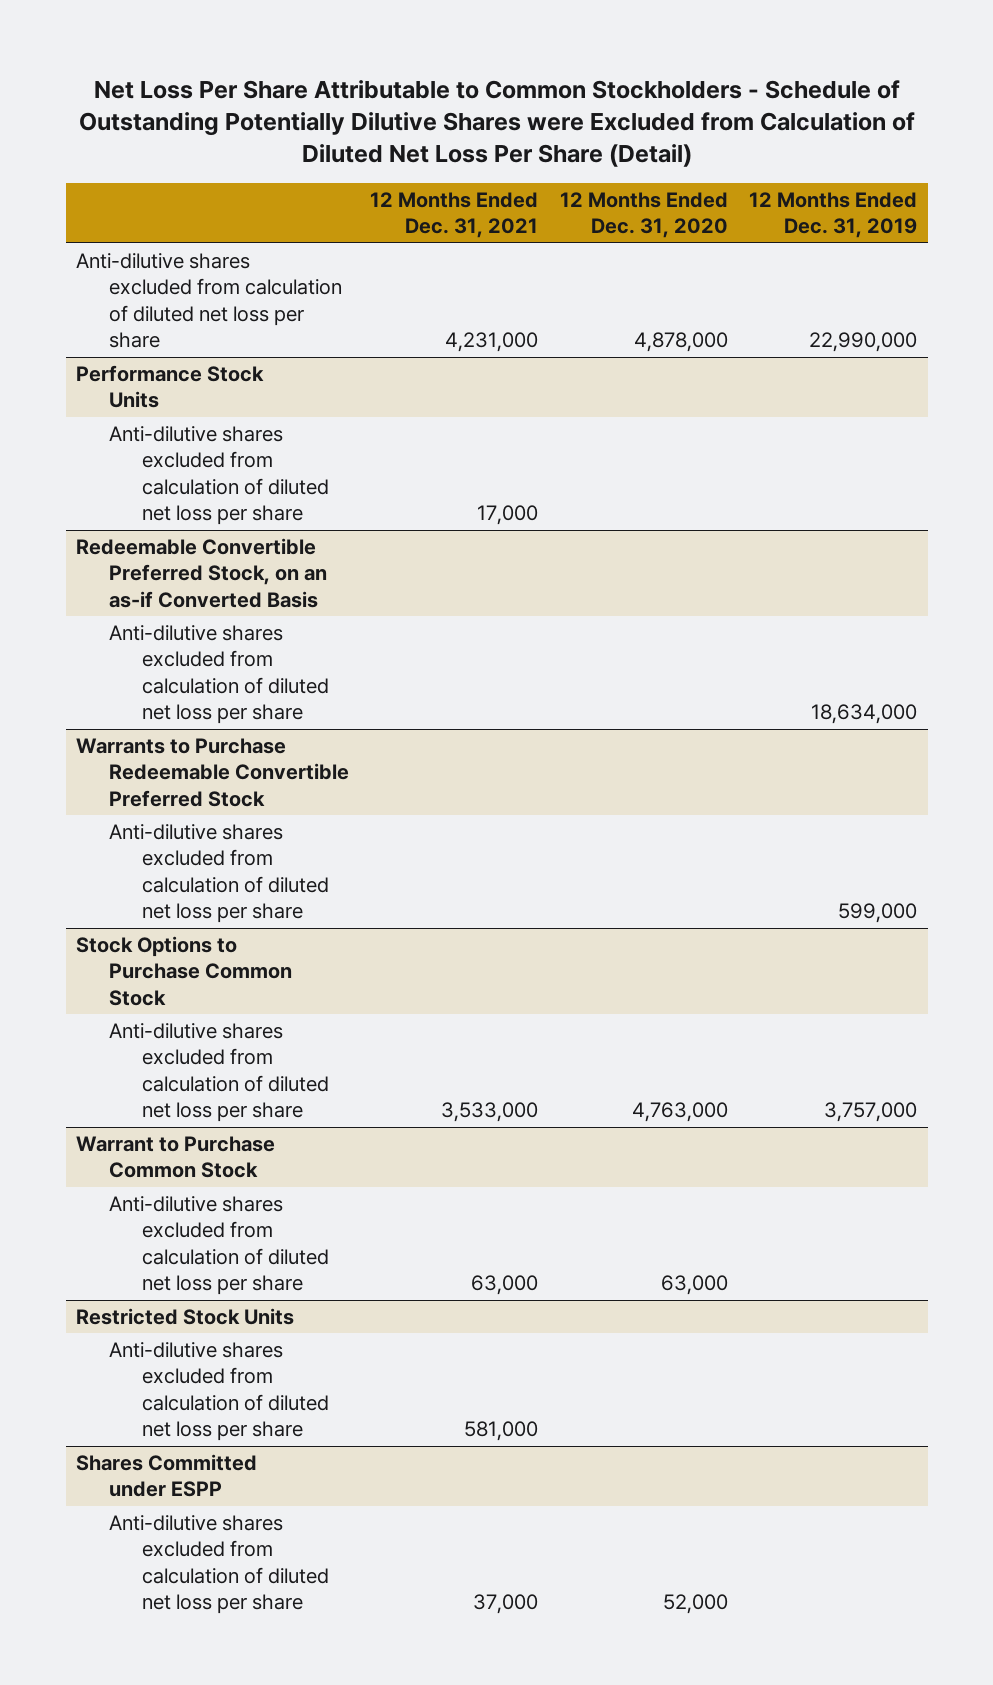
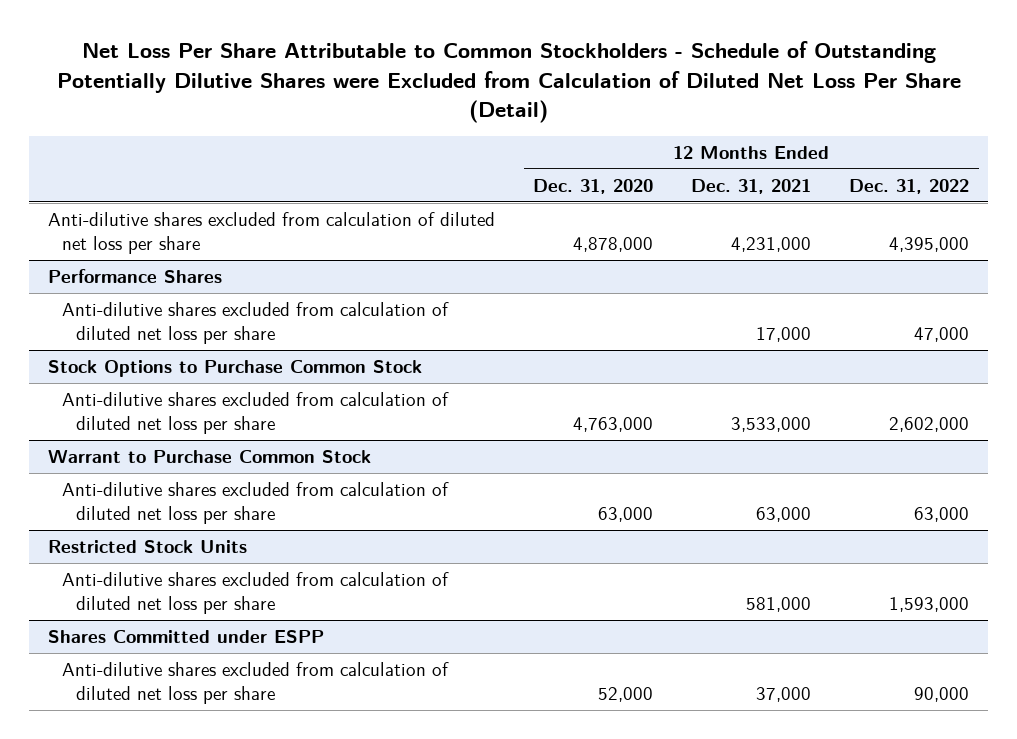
- | 12 Months Ended Dec. 31, 2021 | 12 Months Ended Dec. 31, 2020 | 12 Months Ended Dec. 31, 2019
+ | 12 Months Ended Dec. 31, 2020 | 12 Months Ended Dec. 31, 2021 | 12 Months Ended Dec. 31, 2022
- Performance Stock Units
+ Performance Shares
- Redeemable Convertible Preferred Stock, on an as-if Converted Basis
- Anti-dilutive shares excluded from calculation of diluted net loss per share | | | 18,634,000
- Warrants to Purchase Redeemable Convertible Preferred Stock
- Anti-dilutive shares excluded from calculation of diluted net loss per share | | | 599,000

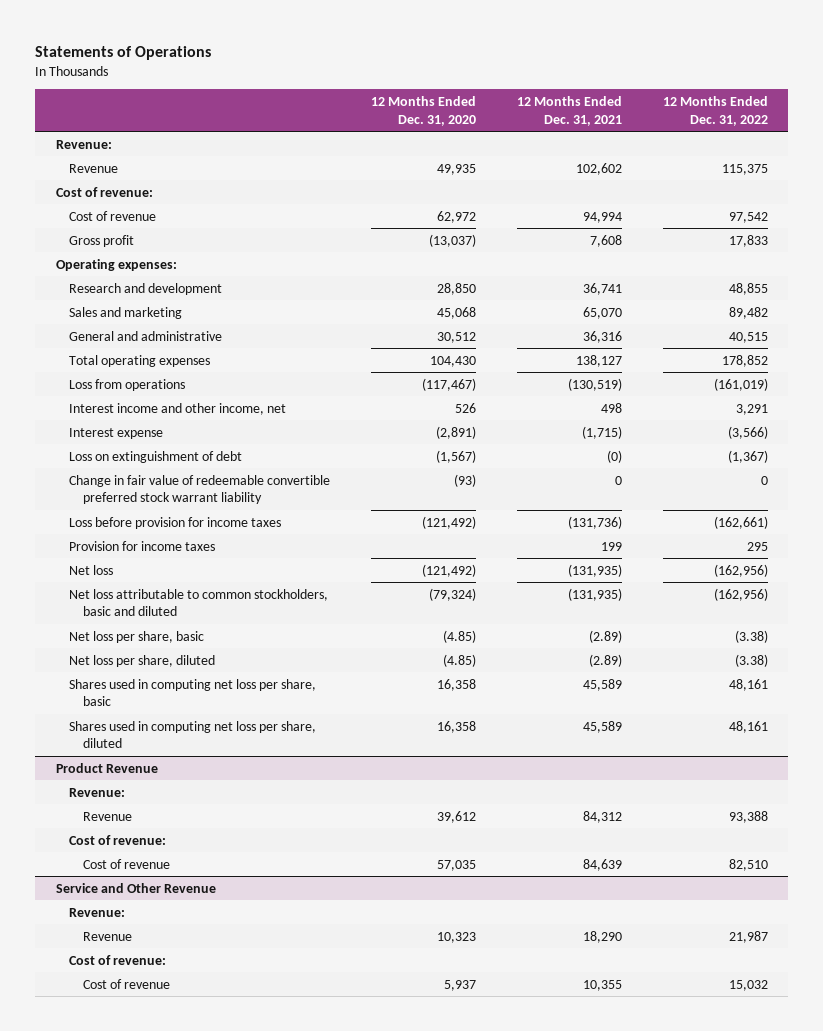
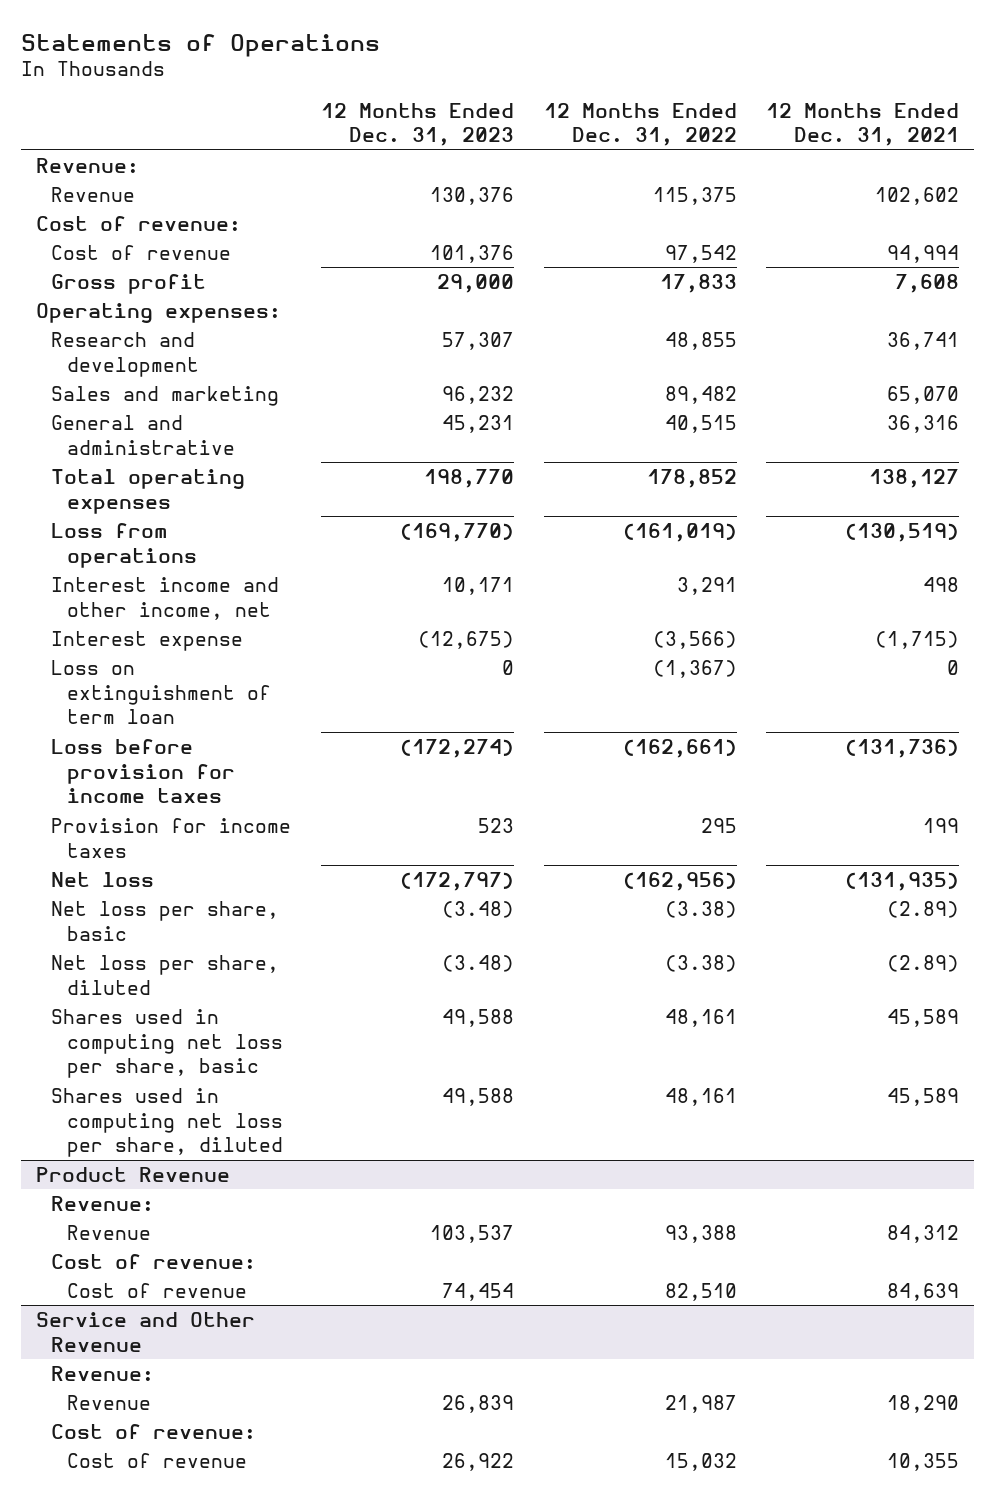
- | 12 Months Ended Dec. 31, 2020 | 12 Months Ended Dec. 31, 2021 | 12 Months Ended Dec. 31, 2022
+ | 12 Months Ended Dec. 31, 2023 | 12 Months Ended Dec. 31, 2022 | 12 Months Ended Dec. 31, 2021
- Loss on extinguishment of debt | (1,567) | (0) | (1,367)
- Change in fair value of redeemable convertible preferred stock warrant liability | (93) | 0 | 0
+ Loss on extinguishment of term loan | 0 | (1,367) | 0
- Net loss attributable to common stockholders, basic and diluted | (79,324) | (131,935) | (162,956)

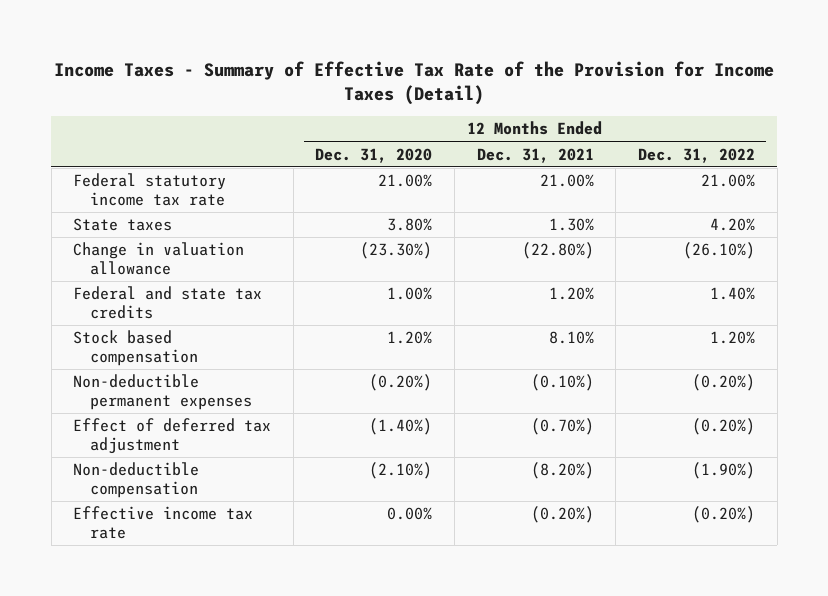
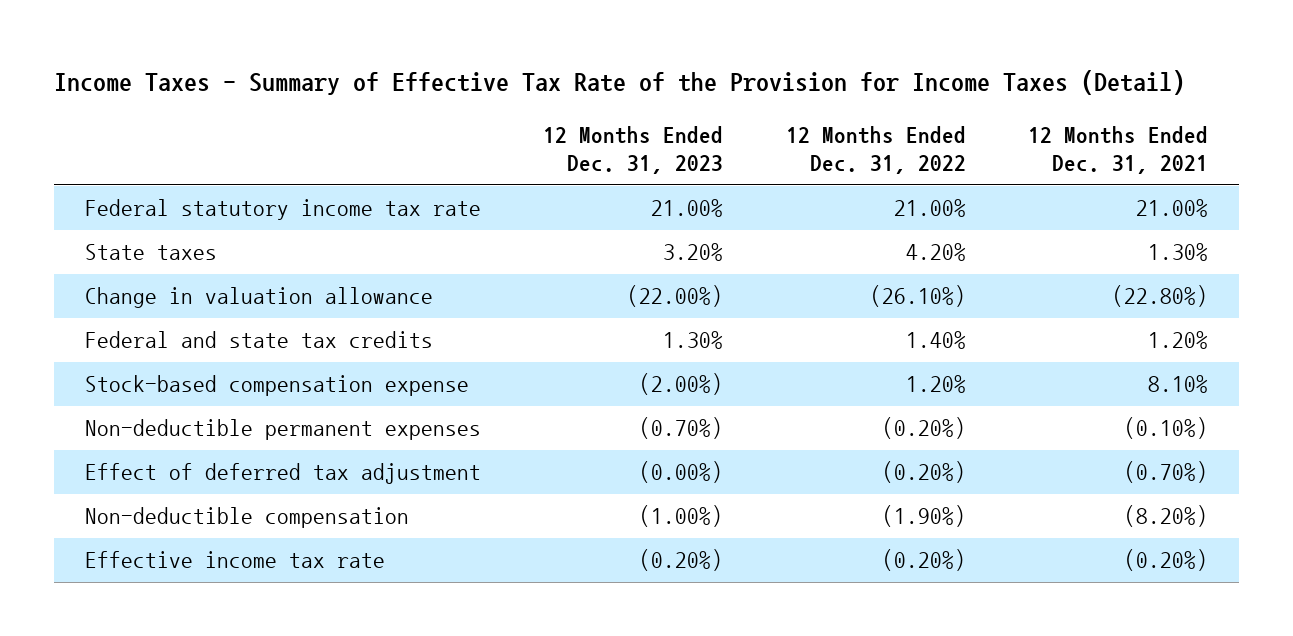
- | 12 Months Ended Dec. 31, 2020 | 12 Months Ended Dec. 31, 2021 | 12 Months Ended Dec. 31, 2022
+ | 12 Months Ended Dec. 31, 2023 | 12 Months Ended Dec. 31, 2022 | 12 Months Ended Dec. 31, 2021
- Stock based compensation | 1.20% | 8.10% | 1.20%
+ Stock-based compensation expense | (2.00%) | 1.20% | 8.10%

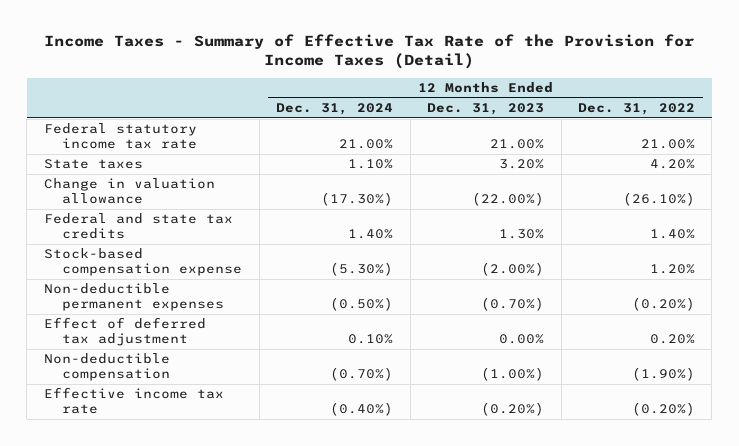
- | 12 Months Ended Dec. 31, 2023 | 12 Months Ended Dec. 31, 2022 | 12 Months Ended Dec. 31, 2021
+ | 12 Months Ended Dec. 31, 2024 | 12 Months Ended Dec. 31, 2023 | 12 Months Ended Dec. 31, 2022
- Effect of deferred tax adjustment | (0.00%) | (0.20%) | (0.70%)
+ Effect of deferred tax adjustment | 0.10% | 0.00% | 0.20%

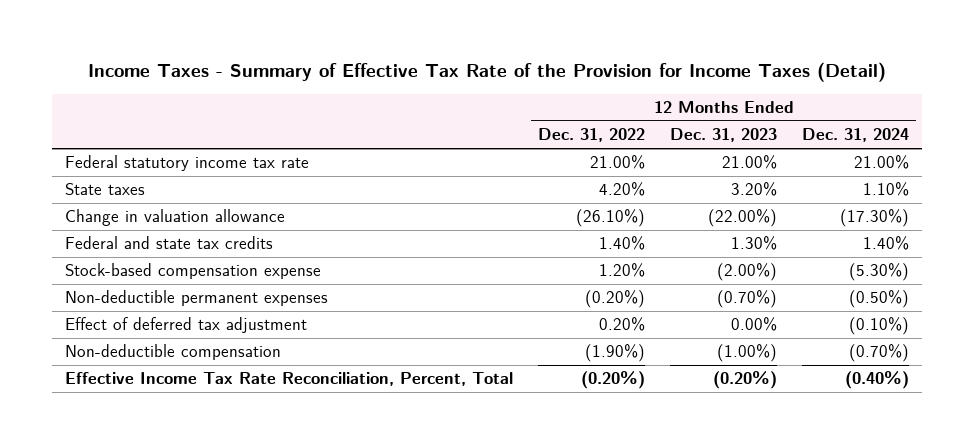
- | 12 Months Ended Dec. 31, 2024 | 12 Months Ended Dec. 31, 2023 | 12 Months Ended Dec. 31, 2022
+ | 12 Months Ended Dec. 31, 2022 | 12 Months Ended Dec. 31, 2023 | 12 Months Ended Dec. 31, 2024
- Effect of deferred tax adjustment | 0.10% | 0.00% | 0.20%
+ Effect of deferred tax adjustment | 0.20% | 0.00% | (0.10%)
- Effective income tax rate | (0.40%) | (0.20%) | (0.20%)
+ Effective Income Tax Rate Reconciliation, Percent, Total | (0.20%) | (0.20%) | (0.40%)

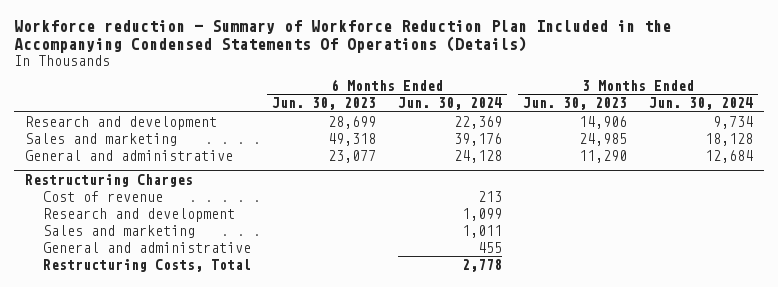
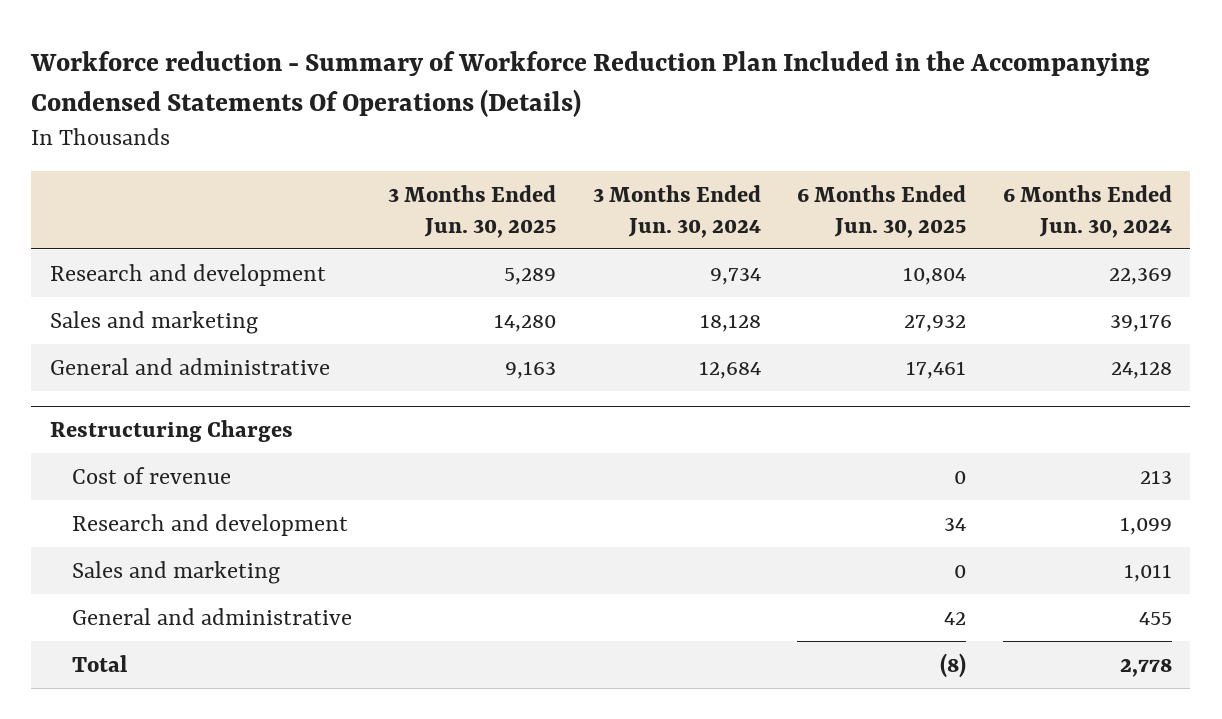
- | 6 Months Ended Jun. 30, 2023 | 6 Months Ended Jun. 30, 2024 | 3 Months Ended Jun. 30, 2023 | 3 Months Ended Jun. 30, 2024
+ | 3 Months Ended Jun. 30, 2025 | 3 Months Ended Jun. 30, 2024 | 6 Months Ended Jun. 30, 2025 | 6 Months Ended Jun. 30, 2024
@ Restructuring Charges
- Restructuring Costs, Total | | 2,778 | |
+ Total | | | (8) | 2,778

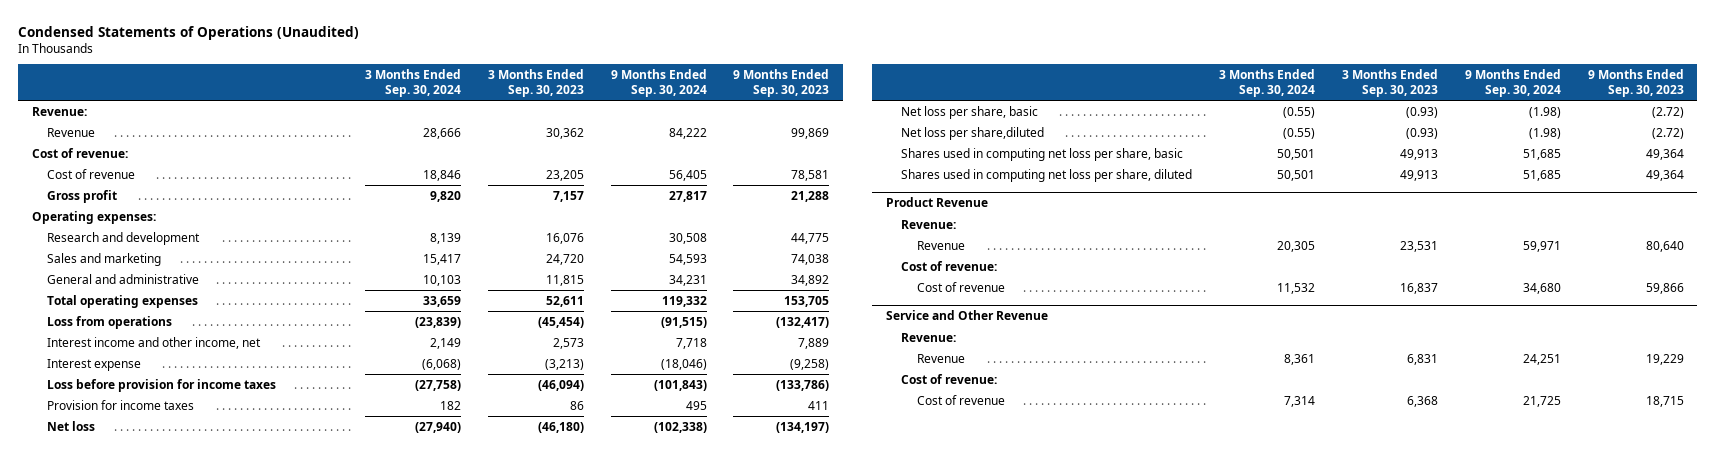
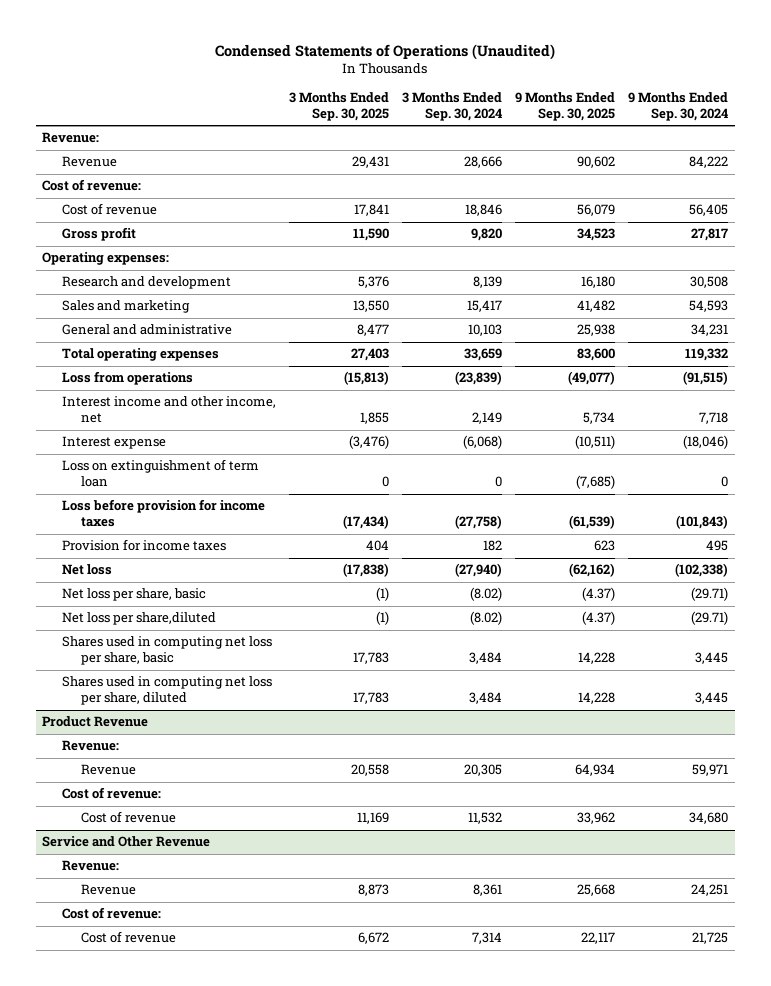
- | 3 Months Ended Sep. 30, 2024 | 3 Months Ended Sep. 30, 2023 | 9 Months Ended Sep. 30, 2024 | 9 Months Ended Sep. 30, 2023
+ | 3 Months Ended Sep. 30, 2025 | 3 Months Ended Sep. 30, 2024 | 9 Months Ended Sep. 30, 2025 | 9 Months Ended Sep. 30, 2024
+ Loss on extinguishment of term loan | 0 | 0 | (7,685) | 0
- Net loss per share, basic | (0.55) | (0.93) | (1.98) | (2.72)
- Net loss per share,diluted | (0.55) | (0.93) | (1.98) | (2.72)
- Shares used in computing net loss per share, basic | 50,501 | 49,913 | 51,685 | 49,364
- Shares used in computing net loss per share, diluted | 50,501 | 49,913 | 51,685 | 49,364
+ Net loss per share, basic | (1) | (8.02) | (4.37) | (29.71)
+ Net loss per share,diluted | (1) | (8.02) | (4.37) | (29.71)
+ Shares used in computing net loss per share, basic | 17,783 | 3,484 | 14,228 | 3,445
+ Shares used in computing net loss per share, diluted | 17,783 | 3,484 | 14,228 | 3,445

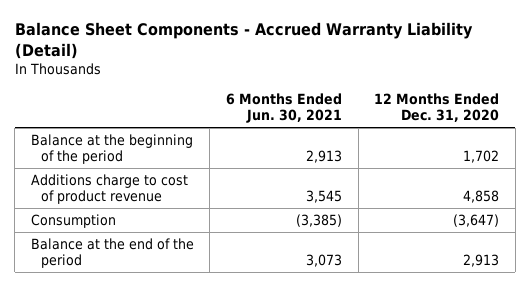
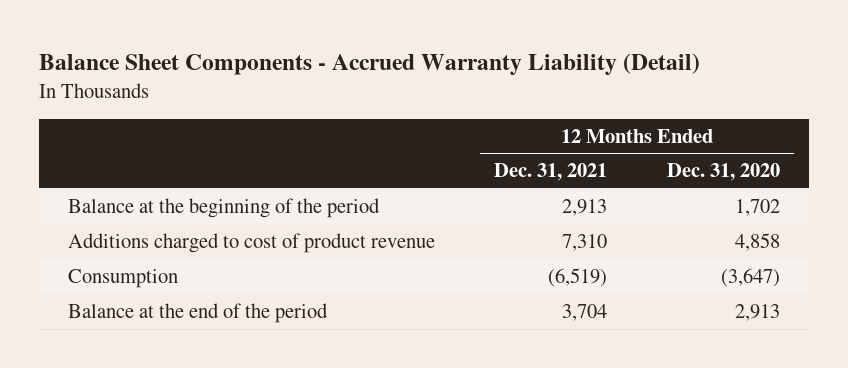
- | 6 Months Ended Jun. 30, 2021 | 12 Months Ended Dec. 31, 2020
+ | 12 Months Ended Dec. 31, 2021 | 12 Months Ended Dec. 31, 2020
- Additions charge to cost of product revenue | 3,545 | 4,858
+ Additions charged to cost of product revenue | 7,310 | 4,858

